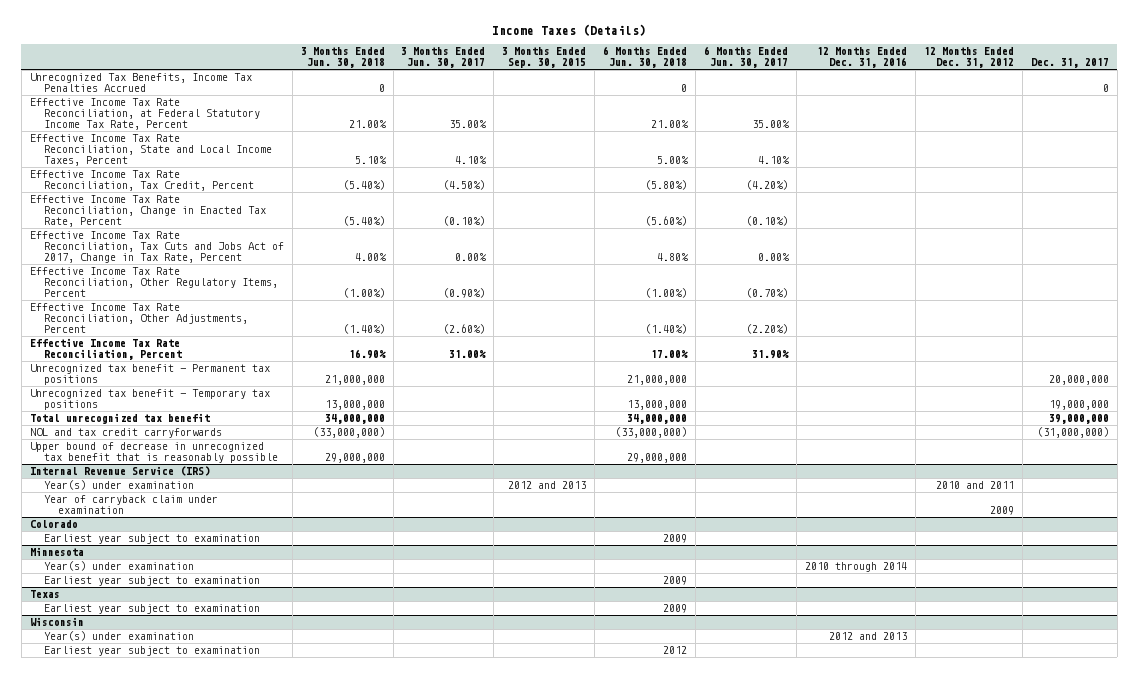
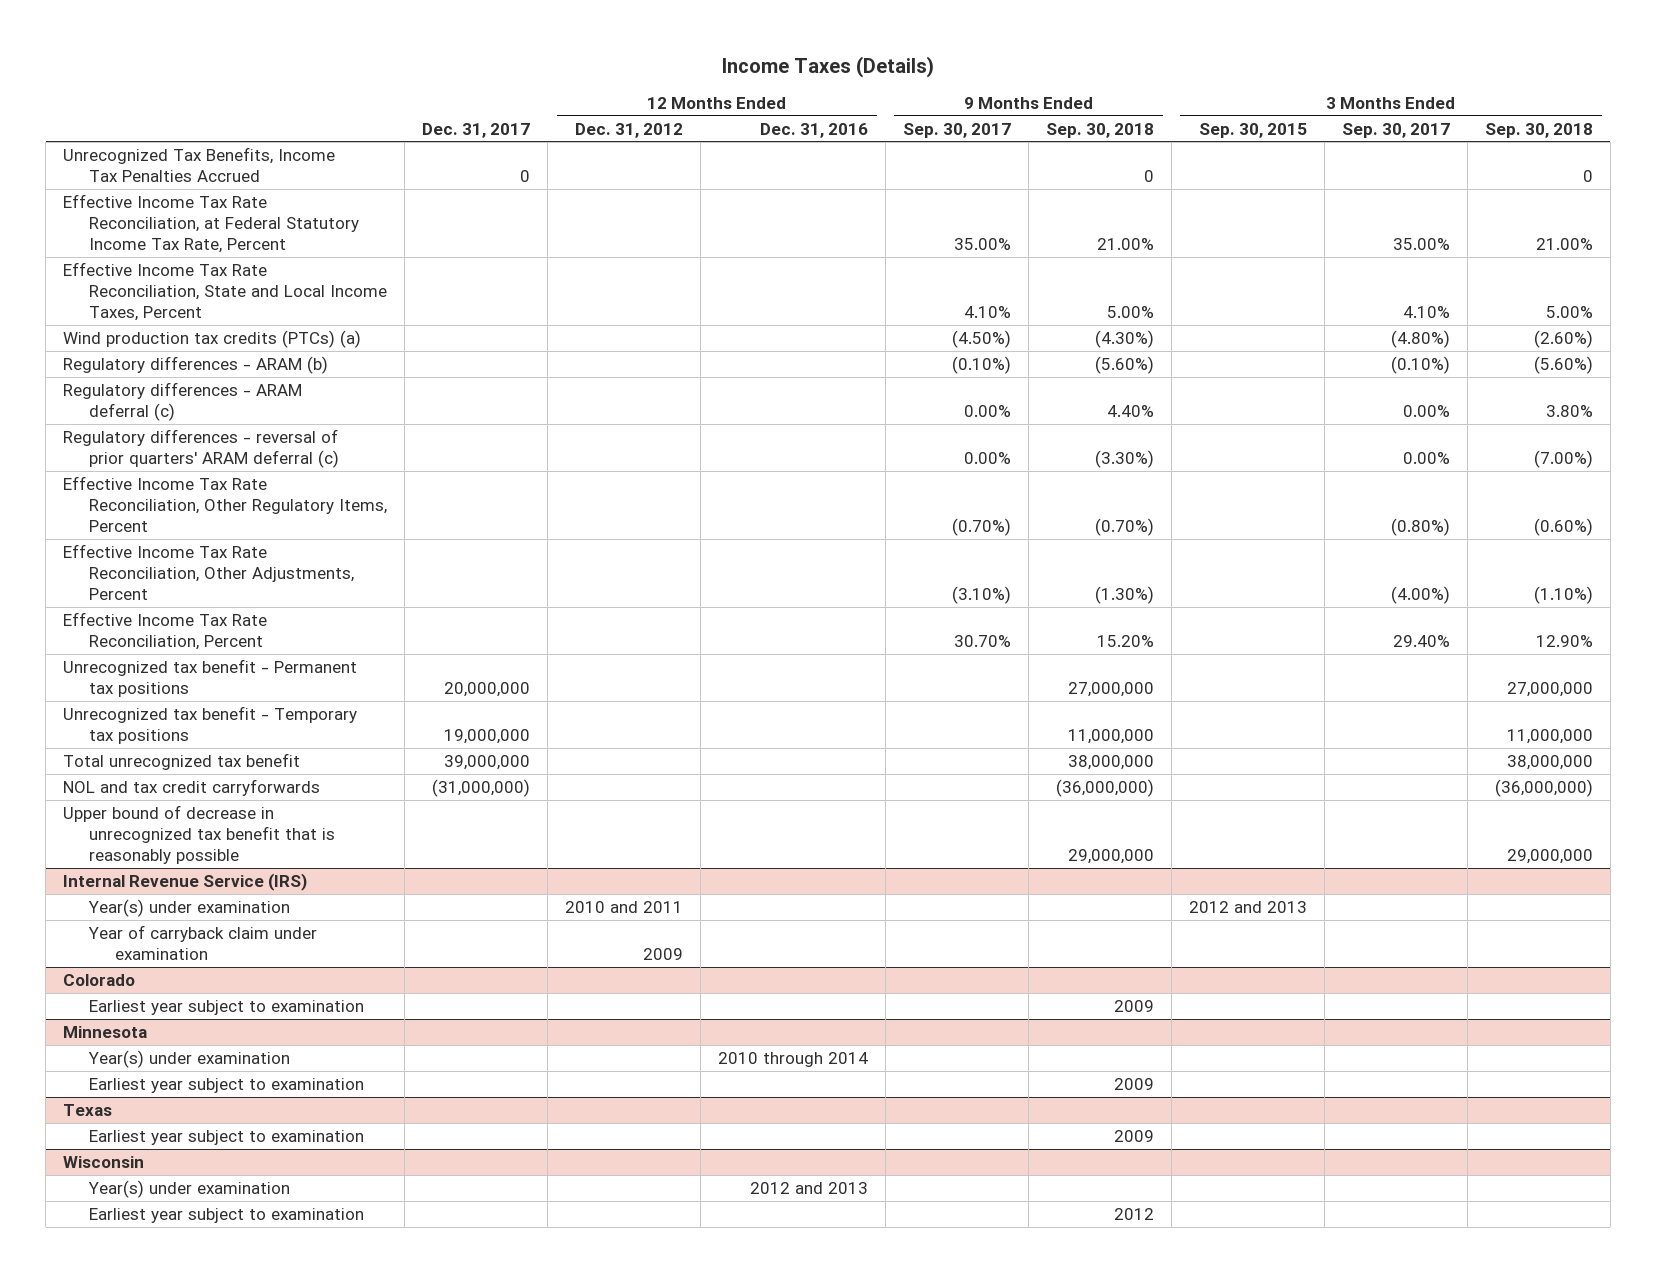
- | 3 Months Ended Jun. 30, 2018 | 3 Months Ended Jun. 30, 2017 | 3 Months Ended Sep. 30, 2015 | 6 Months Ended Jun. 30, 2018 | 6 Months Ended Jun. 30, 2017 | 12 Months Ended Dec. 31, 2016 | 12 Months Ended Dec. 31, 2012 | Dec. 31, 2017
+ | Dec. 31, 2017 | 12 Months Ended Dec. 31, 2012 | 12 Months Ended Dec. 31, 2016 | 9 Months Ended Sep. 30, 2017 | 9 Months Ended Sep. 30, 2018 | 3 Months Ended Sep. 30, 2015 | 3 Months Ended Sep. 30, 2017 | 3 Months Ended Sep. 30, 2018
- Effective Income Tax Rate Reconciliation, Tax Credit, Percent | (5.40%) | (4.50%) | | (5.80%) | (4.20%) | | |
- Effective Income Tax Rate Reconciliation, Change in Enacted Tax Rate, Percent | (5.40%) | (0.10%) | | (5.60%) | (0.10%) | | |
- Effective Income Tax Rate Reconciliation, Tax Cuts and Jobs Act of 2017, Change in Tax Rate, Percent | 4.00% | 0.00% | | 4.80% | 0.00% | | |
+ Wind production tax credits (PTCs) (a) | | | | (4.50%) | (4.30%) | | (4.80%) | (2.60%)
+ Regulatory differences - ARAM (b) | | | | (0.10%) | (5.60%) | | (0.10%) | (5.60%)
+ Regulatory differences - ARAM deferral (c) | | | | 0.00% | 4.40% | | 0.00% | 3.80%
+ Regulatory differences - reversal of prior quarters' ARAM deferral (c) | | | | 0.00% | (3.30%) | | 0.00% | (7.00%)

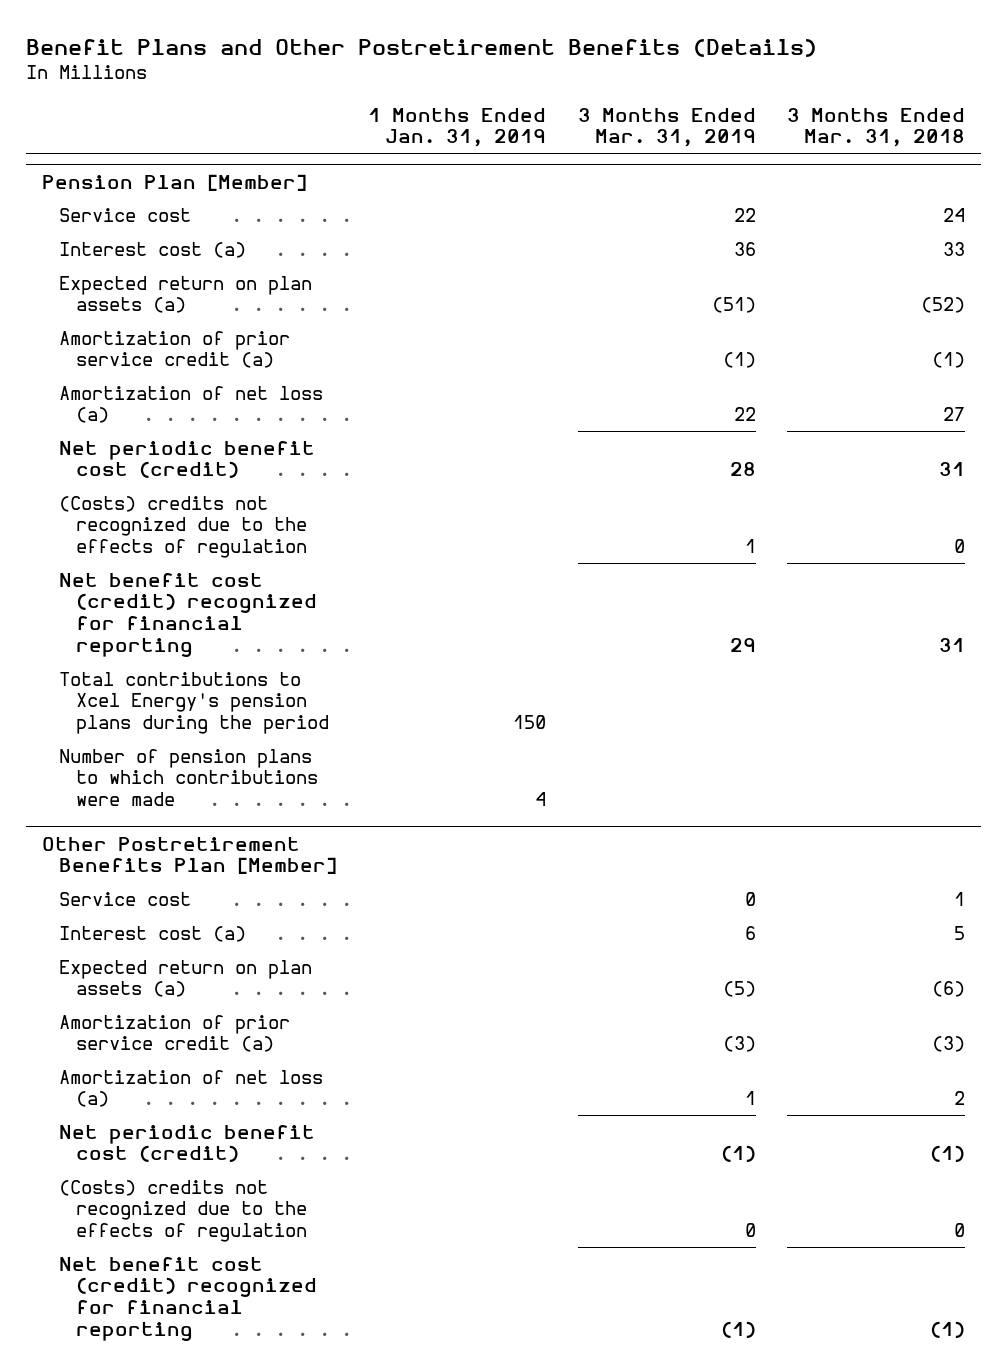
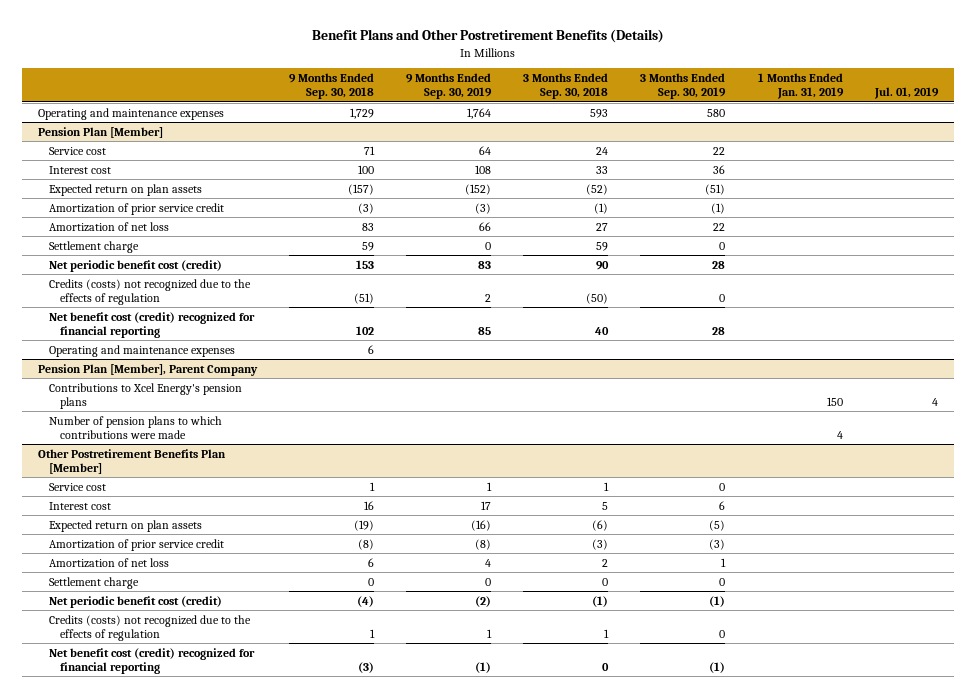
- | 1 Months Ended Jan. 31, 2019 | 3 Months Ended Mar. 31, 2019 | 3 Months Ended Mar. 31, 2018
+ | 9 Months Ended Sep. 30, 2018 | 9 Months Ended Sep. 30, 2019 | 3 Months Ended Sep. 30, 2018 | 3 Months Ended Sep. 30, 2019 | 1 Months Ended Jan. 31, 2019 | Jul. 01, 2019
+ Operating and maintenance expenses | 1,729 | 1,764 | 593 | 580 | |
@ Pension Plan [Member]
- Interest cost (a) | | 36 | 33
- Expected return on plan assets (a) | | (51) | (52)
- Amortization of prior service credit (a) | | (1) | (1)
- Amortization of net loss (a) | | 22 | 27
+ Interest cost | 100 | 108 | 33 | 36 | |
+ Expected return on plan assets | (157) | (152) | (52) | (51) | |
+ Amortization of prior service credit | (3) | (3) | (1) | (1) | |
+ Amortization of net loss | 83 | 66 | 27 | 22 | |
+ Settlement charge | 59 | 0 | 59 | 0 | |
- (Costs) credits not recognized due to the effects of regulation | | 1 | 0
+ Credits (costs) not recognized due to the effects of regulation | (51) | 2 | (50) | 0 | |
- Total contributions to Xcel Energy's pension plans during the period | 150 | |
- Number of pension plans to which contributions were made | 4 | |
+ Operating and maintenance expenses | 6 | | | | |
+ Pension Plan [Member], Parent Company
+ Contributions to Xcel Energy's pension plans | | | | | 150 | 4
+ Number of pension plans to which contributions were made | | | | | 4 |
@ Other Postretirement Benefits Plan [Member]
- Interest cost (a) | | 6 | 5
- Expected return on plan assets (a) | | (5) | (6)
- Amortization of prior service credit (a) | | (3) | (3)
- Amortization of net loss (a) | | 1 | 2
+ Interest cost | 16 | 17 | 5 | 6 | |
+ Expected return on plan assets | (19) | (16) | (6) | (5) | |
+ Amortization of prior service credit | (8) | (8) | (3) | (3) | |
+ Amortization of net loss | 6 | 4 | 2 | 1 | |
+ Settlement charge | 0 | 0 | 0 | 0 | |
- (Costs) credits not recognized due to the effects of regulation | | 0 | 0
+ Credits (costs) not recognized due to the effects of regulation | 1 | 1 | 1 | 0 | |

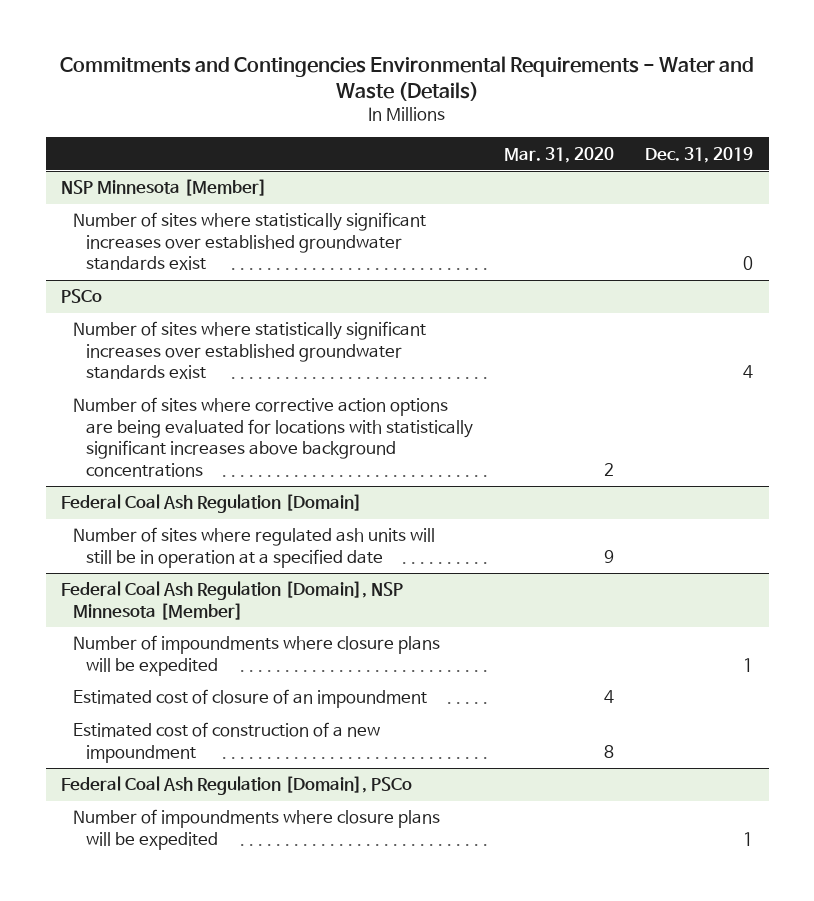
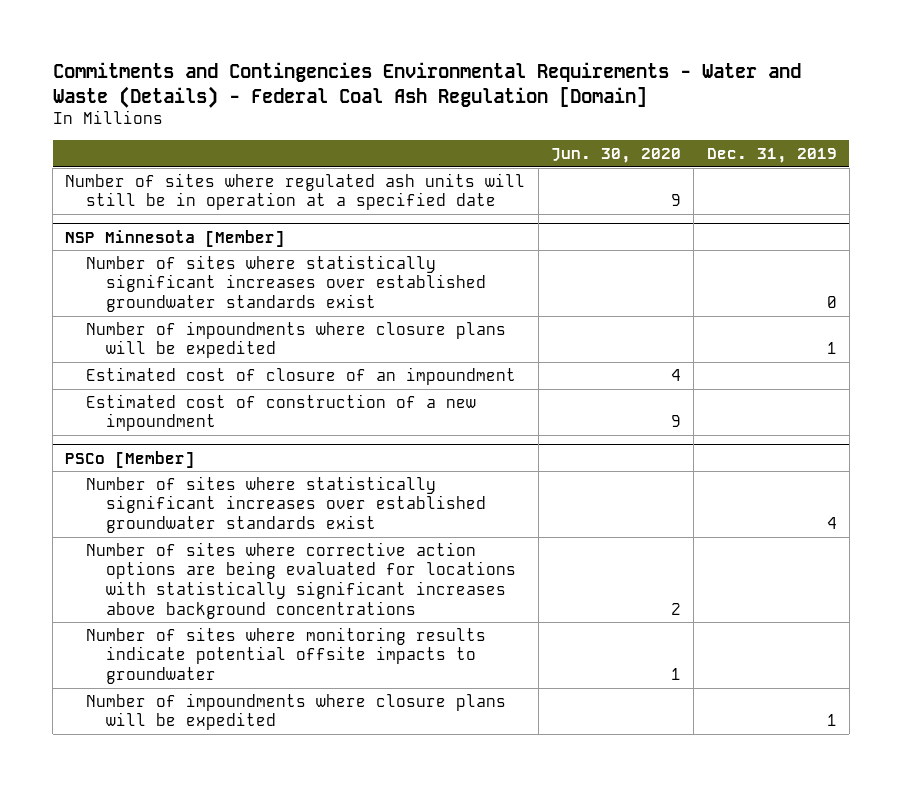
- Commitments and Contingencies Environmental Requirements - Water and Waste (Details)
+ Commitments and Contingencies Environmental Requirements - Water and Waste (Details) - Federal Coal Ash Regulation [Domain]
- | Mar. 31, 2020 | Dec. 31, 2019
+ | Jun. 30, 2020 | Dec. 31, 2019
+ Number of sites where regulated ash units will still be in operation at a specified date | 9 |
- PSCo
- Number of sites where statistically significant increases over established groundwater standards exist | | 4
- Number of sites where corrective action options are being evaluated for locations with statistically significant increases above background concentrations | 2 |
- Federal Coal Ash Regulation [Domain]
- Number of sites where regulated ash units will still be in operation at a specified date | 9 |
- Federal Coal Ash Regulation [Domain], NSP Minnesota [Member]
- Number of impoundments where closure plans will be expedited | | 1
- Estimated cost of closure of an impoundment | 4 |
- Estimated cost of construction of a new impoundment | 8 |
- Federal Coal Ash Regulation [Domain], PSCo
- Number of impoundments where closure plans will be expedited | | 1
@ NSP Minnesota [Member]
+ Number of impoundments where closure plans will be expedited | | 1
+ Estimated cost of closure of an impoundment | 4 |
+ Estimated cost of construction of a new impoundment | 9 |
+ PSCo [Member]
+ Number of sites where statistically significant increases over established groundwater standards exist | | 4
+ Number of sites where corrective action options are being evaluated for locations with statistically significant increases above background concentrations | 2 |
+ Number of sites where monitoring results indicate potential offsite impacts to groundwater | 1 |
+ Number of impoundments where closure plans will be expedited | | 1

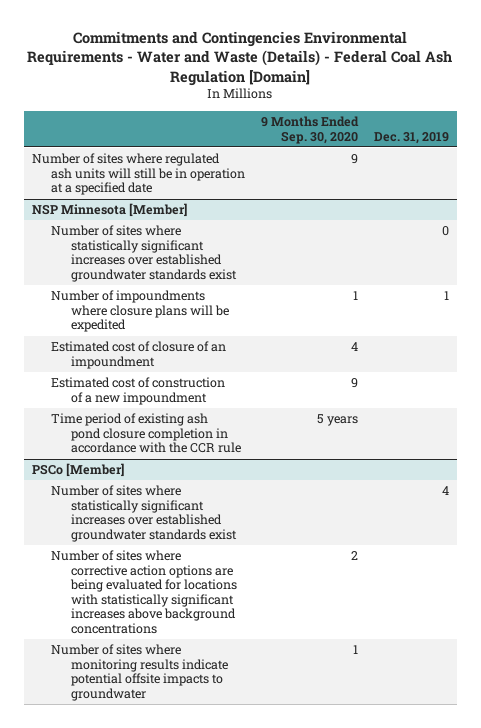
- | Jun. 30, 2020 | Dec. 31, 2019
+ | 9 Months Ended Sep. 30, 2020 | Dec. 31, 2019
@ NSP Minnesota [Member]
+ Time period of existing ash pond closure completion in accordance with the CCR rule | 5 years |
@ PSCo [Member]
- Number of impoundments where closure plans will be expedited | | 1

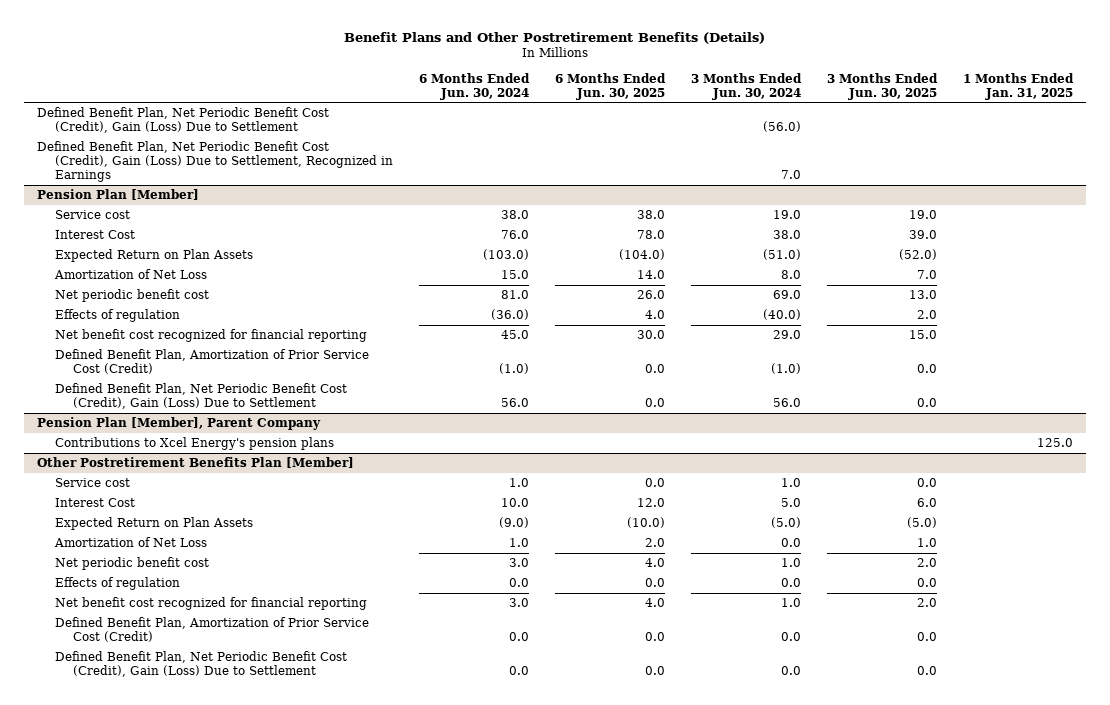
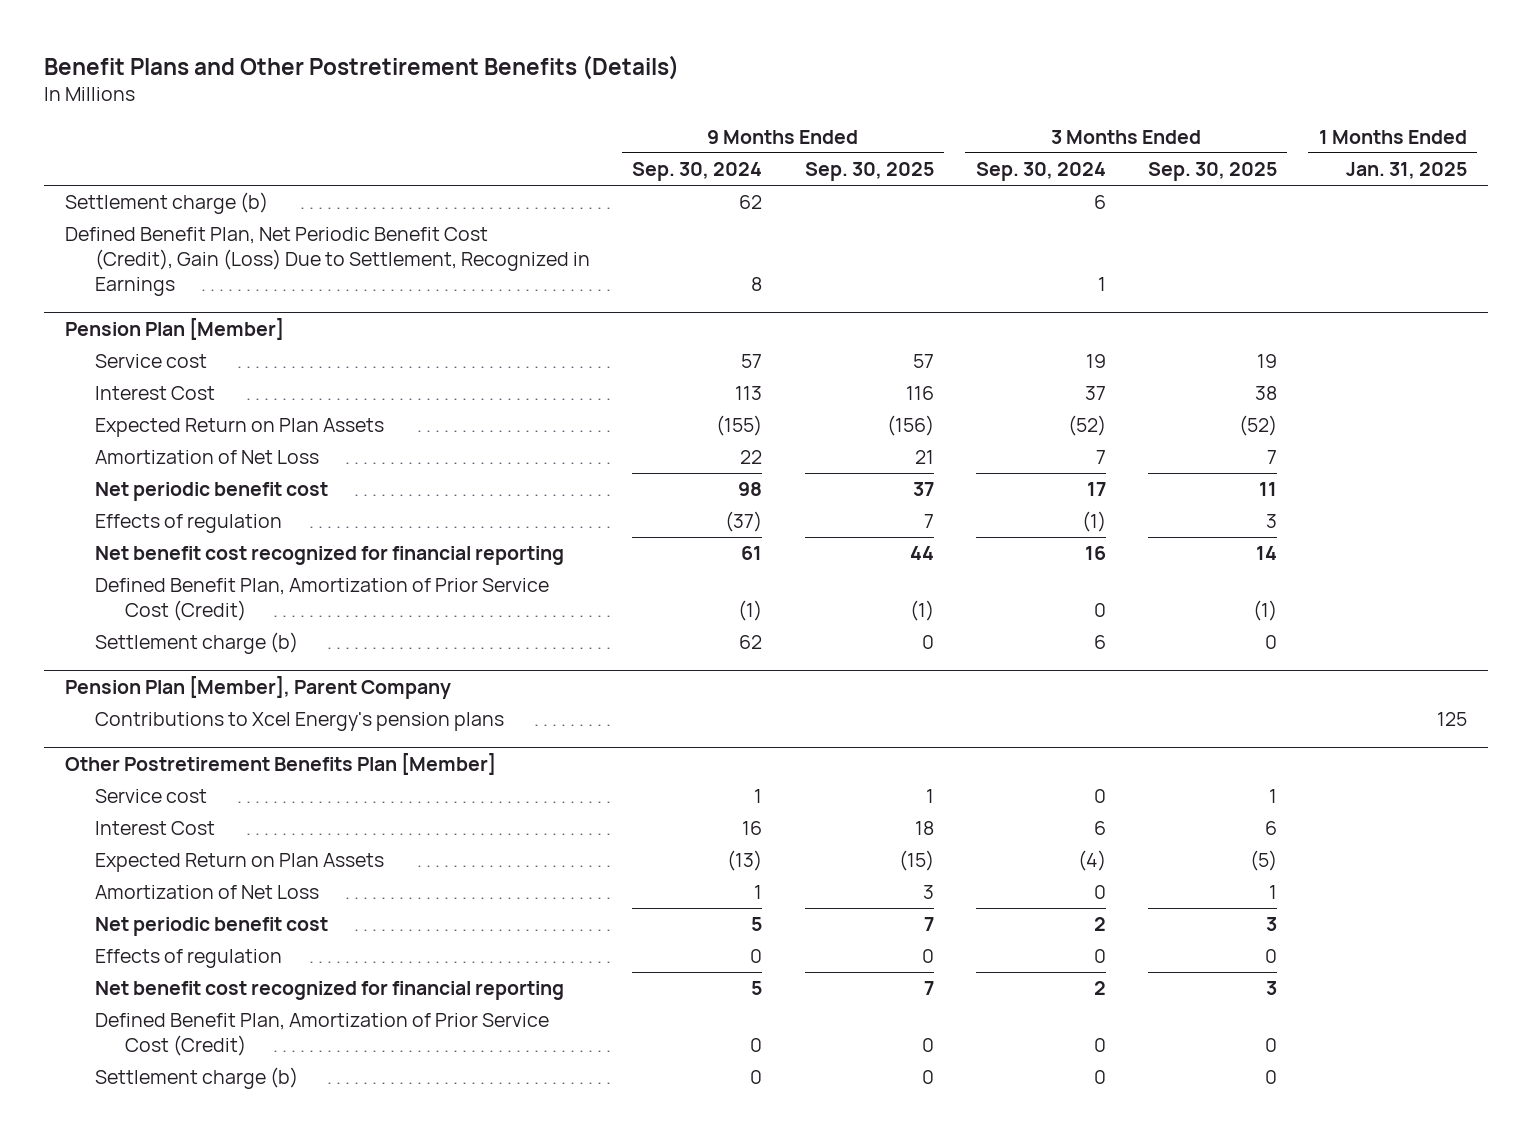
- | 6 Months Ended Jun. 30, 2024 | 6 Months Ended Jun. 30, 2025 | 3 Months Ended Jun. 30, 2024 | 3 Months Ended Jun. 30, 2025 | 1 Months Ended Jan. 31, 2025
+ | 9 Months Ended Sep. 30, 2024 | 9 Months Ended Sep. 30, 2025 | 3 Months Ended Sep. 30, 2024 | 3 Months Ended Sep. 30, 2025 | 1 Months Ended Jan. 31, 2025
- Defined Benefit Plan, Net Periodic Benefit Cost (Credit), Gain (Loss) Due to Settlement | | | (56.0) | |
+ Settlement charge (b) | 62 | | 6 | |
@ Pension Plan [Member]
- Defined Benefit Plan, Net Periodic Benefit Cost (Credit), Gain (Loss) Due to Settlement | 56.0 | 0.0 | 56.0 | 0.0 |
+ Settlement charge (b) | 62 | 0 | 6 | 0 |
@ Pension Plan [Member], Parent Company
- Contributions to Xcel Energy's pension plans | | | | | 125.0
+ Contributions to Xcel Energy's pension plans | | | | | 125
@ Other Postretirement Benefits Plan [Member]
- Defined Benefit Plan, Net Periodic Benefit Cost (Credit), Gain (Loss) Due to Settlement | 0.0 | 0.0 | 0.0 | 0.0 |
+ Settlement charge (b) | 0 | 0 | 0 | 0 |

